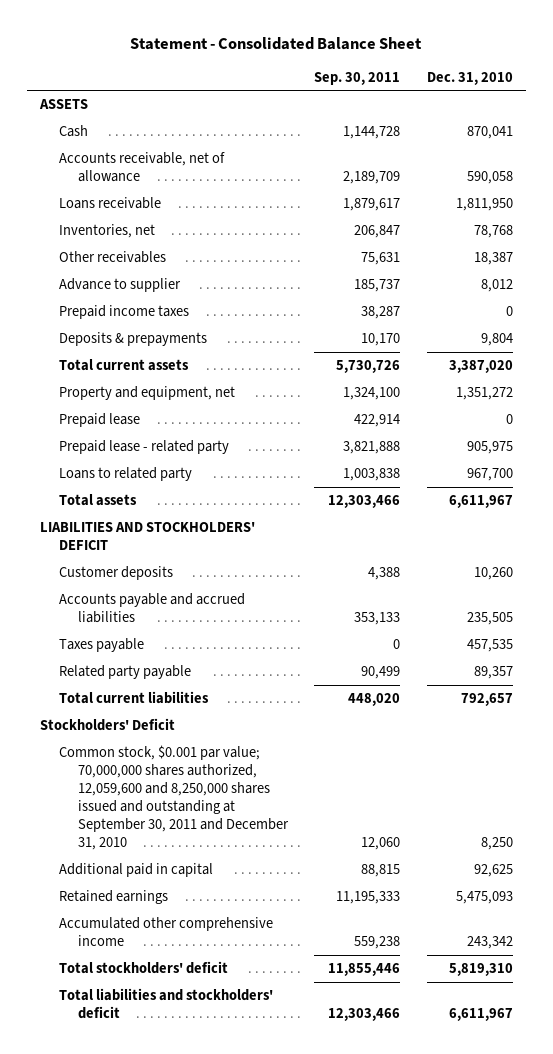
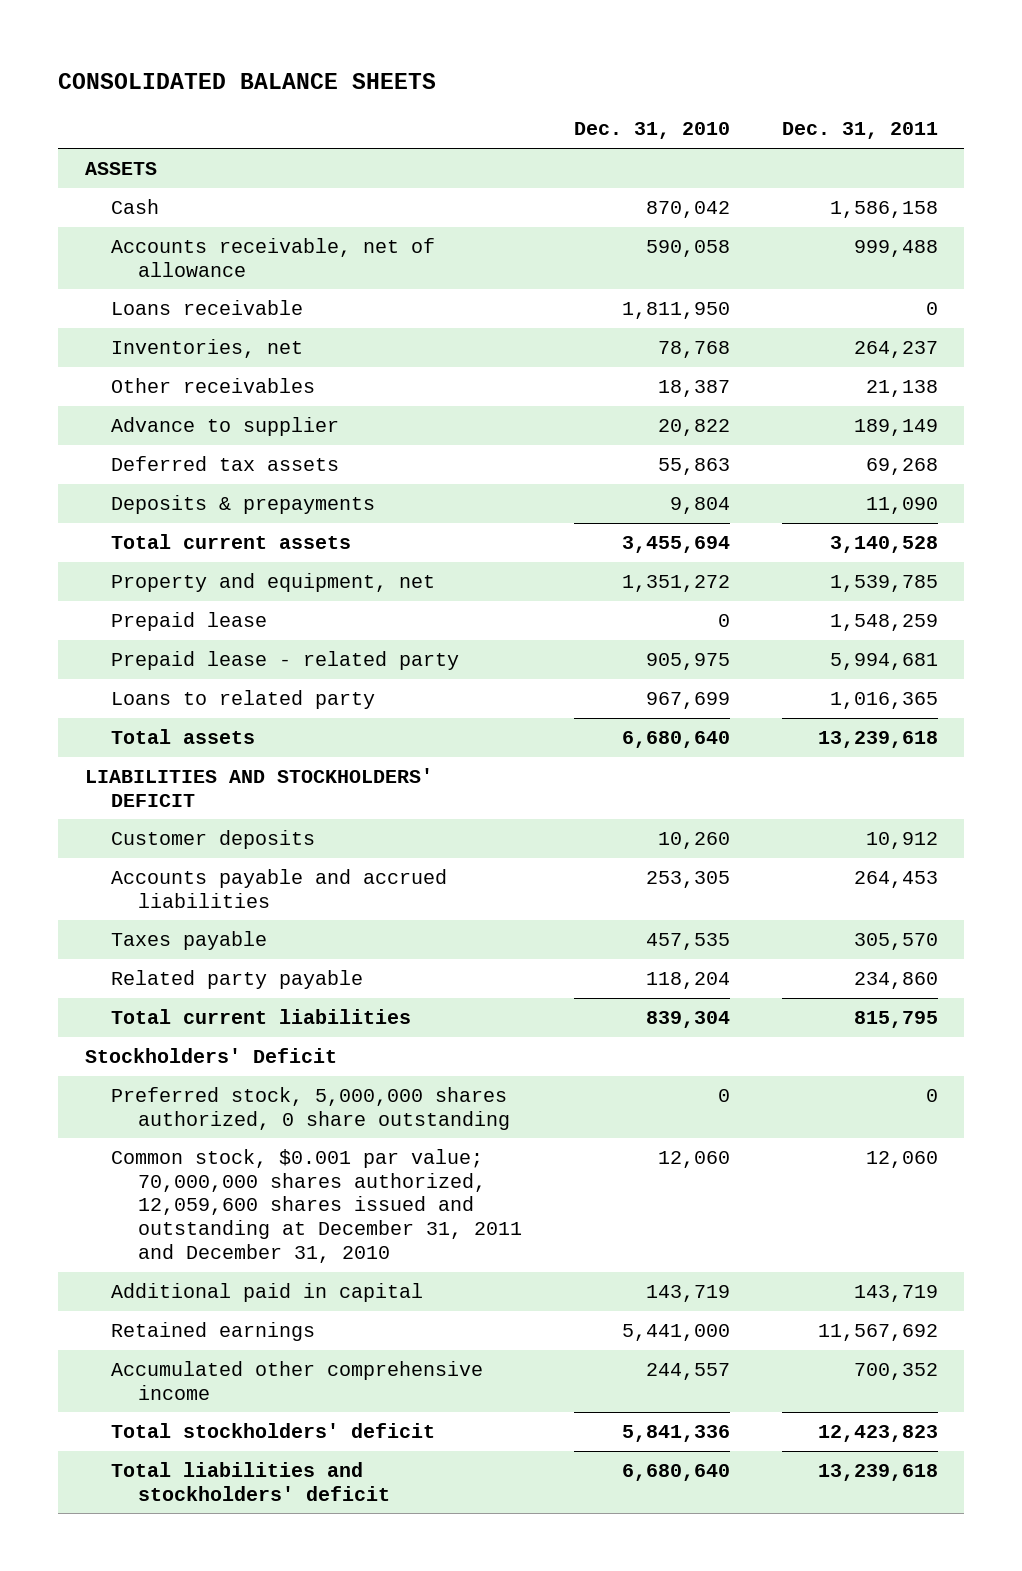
- Statement - Consolidated Balance Sheet
+ CONSOLIDATED BALANCE SHEETS
- | Sep. 30, 2011 | Dec. 31, 2010
+ | Dec. 31, 2010 | Dec. 31, 2011
- Cash | 1,144,728 | 870,041
+ Cash | 870,042 | 1,586,158
- Advance to supplier | 185,737 | 8,012
- Prepaid income taxes | 38,287 | 0
+ Advance to supplier | 20,822 | 189,149
+ Deferred tax assets | 55,863 | 69,268
- Total current assets | 5,730,726 | 3,387,020
+ Total current assets | 3,455,694 | 3,140,528
- Loans to related party | 1,003,838 | 967,700
- Total assets | 12,303,466 | 6,611,967
+ Loans to related party | 967,699 | 1,016,365
+ Total assets | 6,680,640 | 13,239,618
- Accounts payable and accrued liabilities | 353,133 | 235,505
+ Accounts payable and accrued liabilities | 253,305 | 264,453
- Related party payable | 90,499 | 89,357
- Total current liabilities | 448,020 | 792,657
+ Related party payable | 118,204 | 234,860
+ Total current liabilities | 839,304 | 815,795
- Common stock, $0.001 par value; 70,000,000 shares authorized, 12,059,600 and 8,250,000 shares issued and outstanding at September 30, 2011 and December 31, 2010 | 12,060 | 8,250
- Additional paid in capital | 88,815 | 92,625
- Retained earnings | 11,195,333 | 5,475,093
- Accumulated other comprehensive income | 559,238 | 243,342
- Total stockholders' deficit | 11,855,446 | 5,819,310
- Total liabilities and stockholders' deficit | 12,303,466 | 6,611,967
+ Preferred stock, 5,000,000 shares authorized, 0 share outstanding | 0 | 0
+ Common stock, $0.001 par value; 70,000,000 shares authorized, 12,059,600 shares issued and outstanding at December 31, 2011 and December 31, 2010 | 12,060 | 12,060
+ Additional paid in capital | 143,719 | 143,719
+ Retained earnings | 5,441,000 | 11,567,692
+ Accumulated other comprehensive income | 244,557 | 700,352
+ Total stockholders' deficit | 5,841,336 | 12,423,823
+ Total liabilities and stockholders' deficit | 6,680,640 | 13,239,618

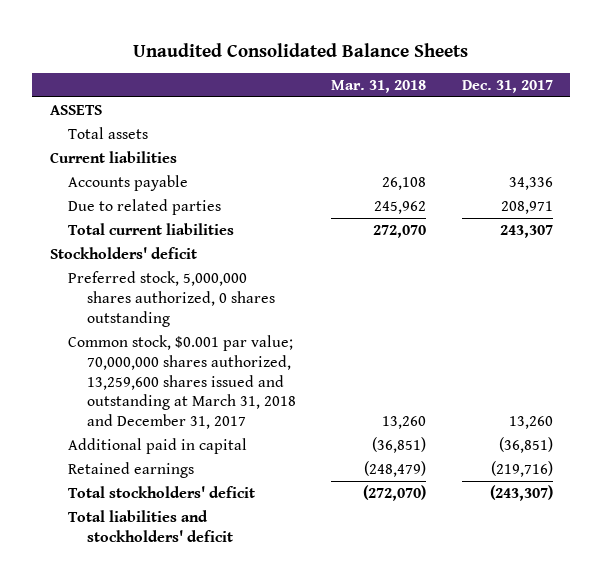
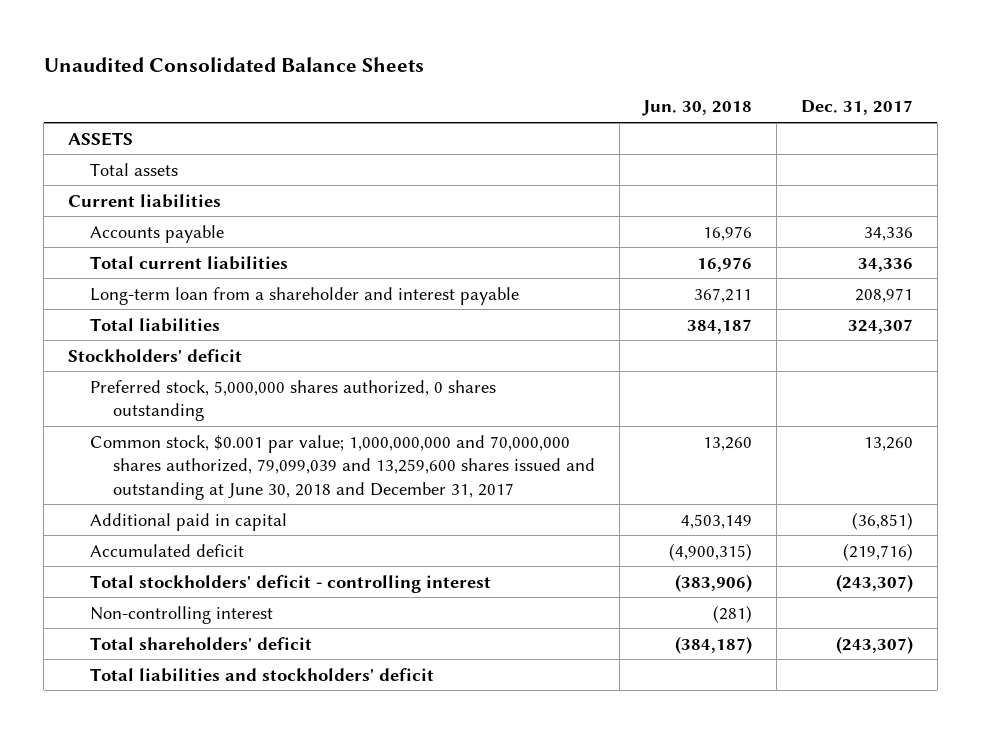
- | Mar. 31, 2018 | Dec. 31, 2017
+ | Jun. 30, 2018 | Dec. 31, 2017
- Due to related parties | 245,962 | 208,971
- Total current liabilities | 272,070 | 243,307
+ Total current liabilities | 16,976 | 34,336
+ Long-term loan from a shareholder and interest payable | 367,211 | 208,971
+ Total liabilities | 384,187 | 324,307
- Common stock, $0.001 par value; 70,000,000 shares authorized, 13,259,600 shares issued and outstanding at March 31, 2018 and December 31, 2017 | 13,260 | 13,260
+ Common stock, $0.001 par value; 1,000,000,000 and 70,000,000 shares authorized, 79,099,039 and 13,259,600 shares issued and outstanding at June 30, 2018 and December 31, 2017 | 13,260 | 13,260
- Retained earnings | (248,479) | (219,716)
- Total stockholders' deficit | (272,070) | (243,307)
+ Accumulated deficit | (4,900,315) | (219,716)
+ Total stockholders' deficit - controlling interest | (383,906) | (243,307)
+ Non-controlling interest | (281) |
+ Total shareholders' deficit | (384,187) | (243,307)

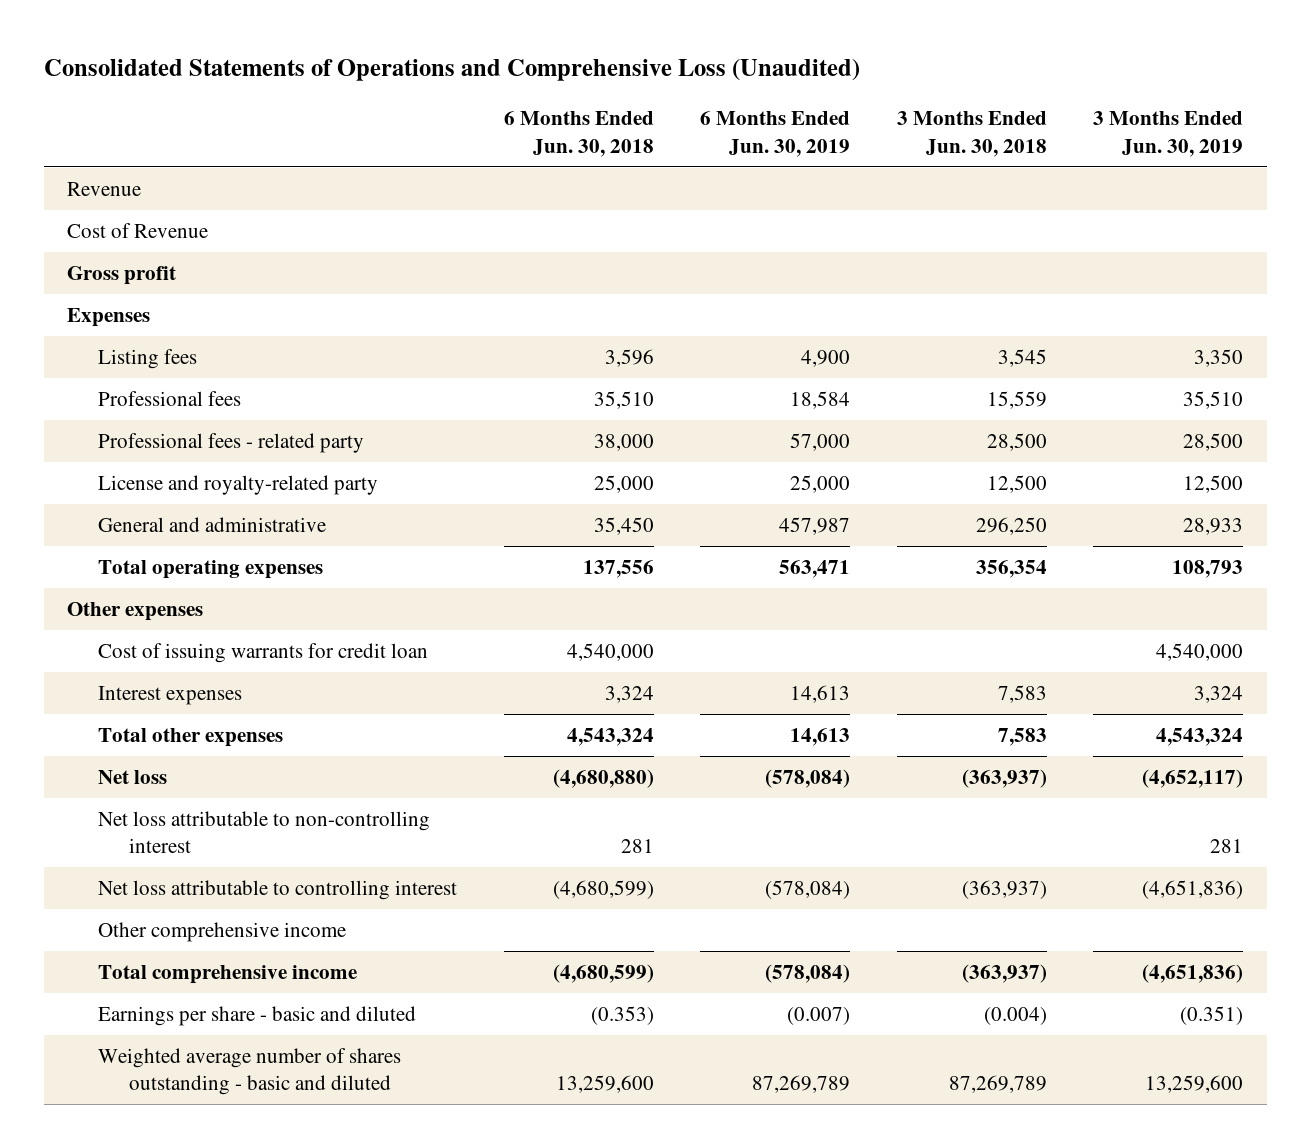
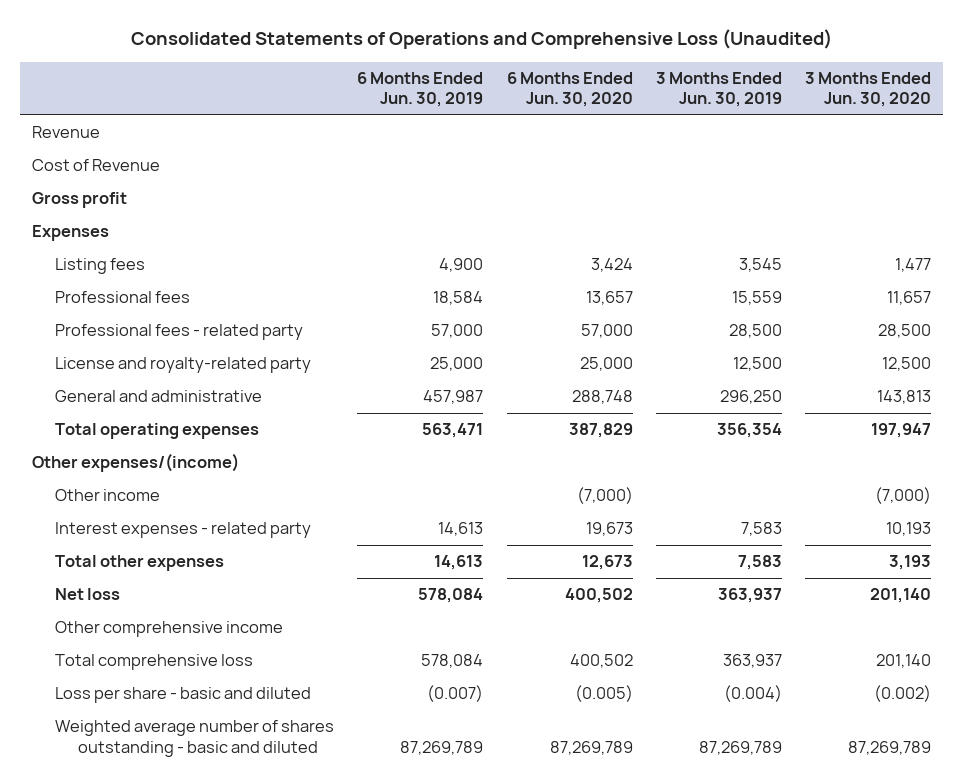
- | 6 Months Ended Jun. 30, 2018 | 6 Months Ended Jun. 30, 2019 | 3 Months Ended Jun. 30, 2018 | 3 Months Ended Jun. 30, 2019
+ | 6 Months Ended Jun. 30, 2019 | 6 Months Ended Jun. 30, 2020 | 3 Months Ended Jun. 30, 2019 | 3 Months Ended Jun. 30, 2020
- Listing fees | 3,596 | 4,900 | 3,545 | 3,350
- Professional fees | 35,510 | 18,584 | 15,559 | 35,510
+ Listing fees | 4,900 | 3,424 | 3,545 | 1,477
+ Professional fees | 18,584 | 13,657 | 15,559 | 11,657
- General and administrative | 35,450 | 457,987 | 296,250 | 28,933
- Total operating expenses | 137,556 | 563,471 | 356,354 | 108,793
- Other expenses
- Cost of issuing warrants for credit loan | 4,540,000 | | | 4,540,000
- Interest expenses | 3,324 | 14,613 | 7,583 | 3,324
- Total other expenses | 4,543,324 | 14,613 | 7,583 | 4,543,324
- Net loss | (4,680,880) | (578,084) | (363,937) | (4,652,117)
- Net loss attributable to non-controlling interest | 281 | | | 281
- Net loss attributable to controlling interest | (4,680,599) | (578,084) | (363,937) | (4,651,836)
+ General and administrative | 457,987 | 288,748 | 296,250 | 143,813
+ Total operating expenses | 563,471 | 387,829 | 356,354 | 197,947
+ Other expenses/(income)
+ Other income | | (7,000) | | (7,000)
+ Interest expenses - related party | 14,613 | 19,673 | 7,583 | 10,193
+ Total other expenses | 14,613 | 12,673 | 7,583 | 3,193
+ Net loss | 578,084 | 400,502 | 363,937 | 201,140
- Total comprehensive income | (4,680,599) | (578,084) | (363,937) | (4,651,836)
- Earnings per share - basic and diluted | (0.353) | (0.007) | (0.004) | (0.351)
- Weighted average number of shares outstanding - basic and diluted | 13,259,600 | 87,269,789 | 87,269,789 | 13,259,600
+ Total comprehensive loss | 578,084 | 400,502 | 363,937 | 201,140
+ Loss per share - basic and diluted | (0.007) | (0.005) | (0.004) | (0.002)
+ Weighted average number of shares outstanding - basic and diluted | 87,269,789 | 87,269,789 | 87,269,789 | 87,269,789

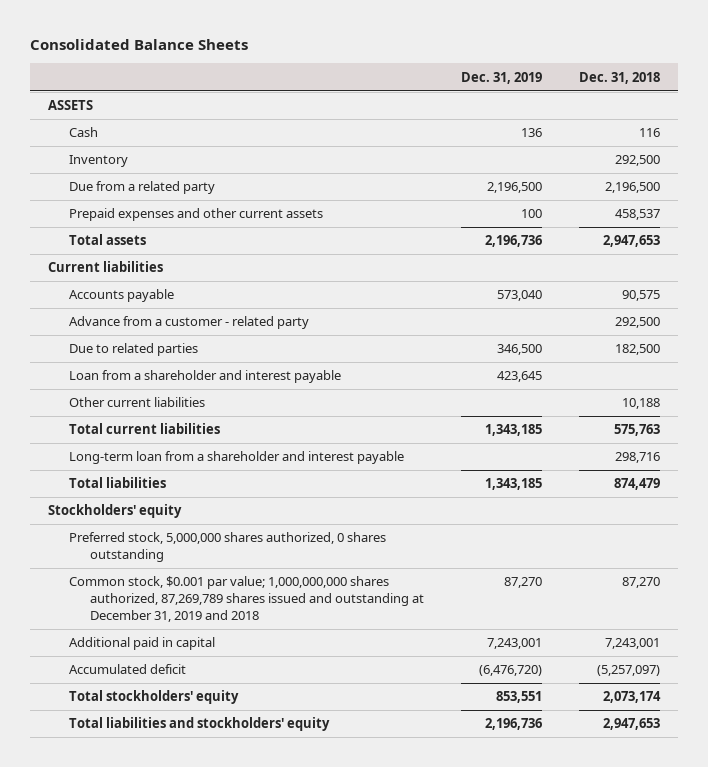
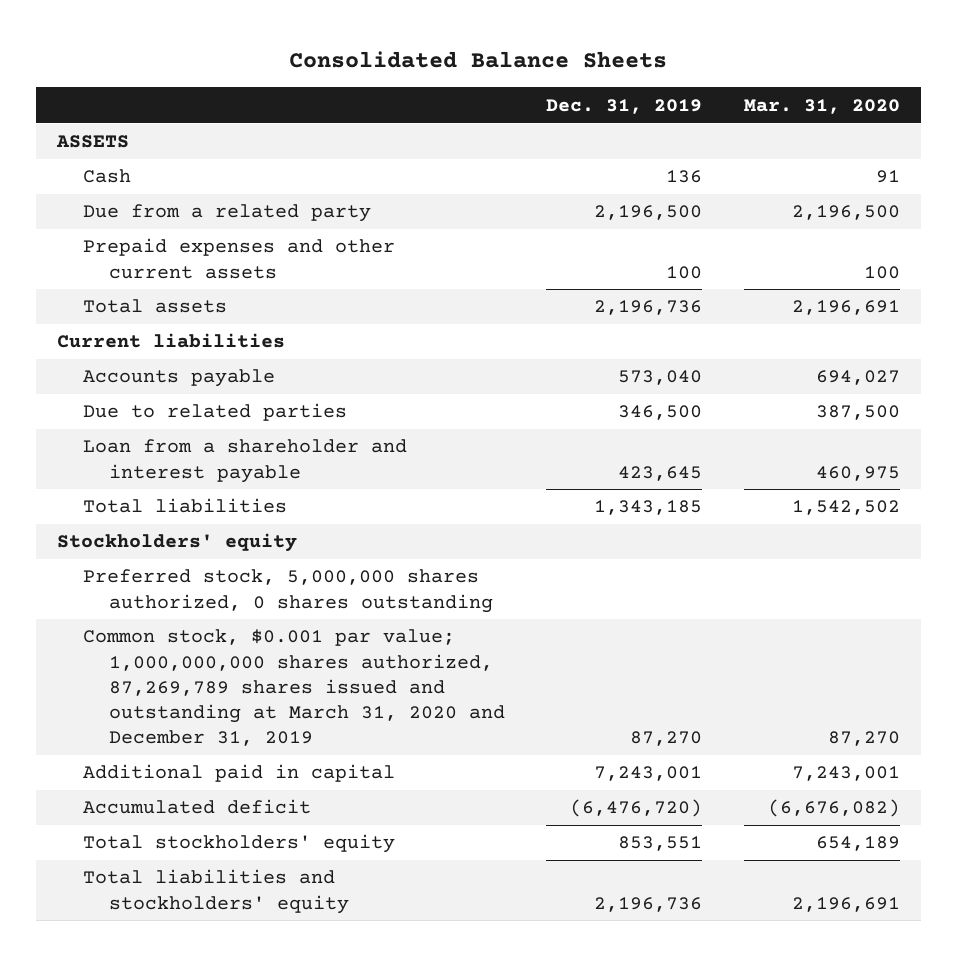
- | Dec. 31, 2019 | Dec. 31, 2018
+ | Dec. 31, 2019 | Mar. 31, 2020
- Inventory | | 292,500
- Advance from a customer - related party | | 292,500
- Other current liabilities | | 10,188
- Total current liabilities | 1,343,185 | 575,763
- Long-term loan from a shareholder and interest payable | | 298,716
- Common stock, $0.001 par value; 1,000,000,000 shares authorized, 87,269,789 shares issued and outstanding at December 31, 2019 and 2018 | 87,270 | 87,270
+ Common stock, $0.001 par value; 1,000,000,000 shares authorized, 87,269,789 shares issued and outstanding at March 31, 2020 and December 31, 2019 | 87,270 | 87,270

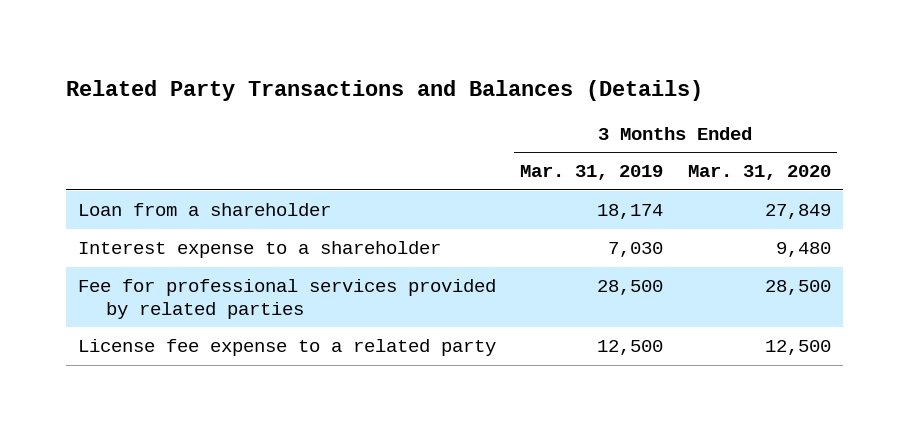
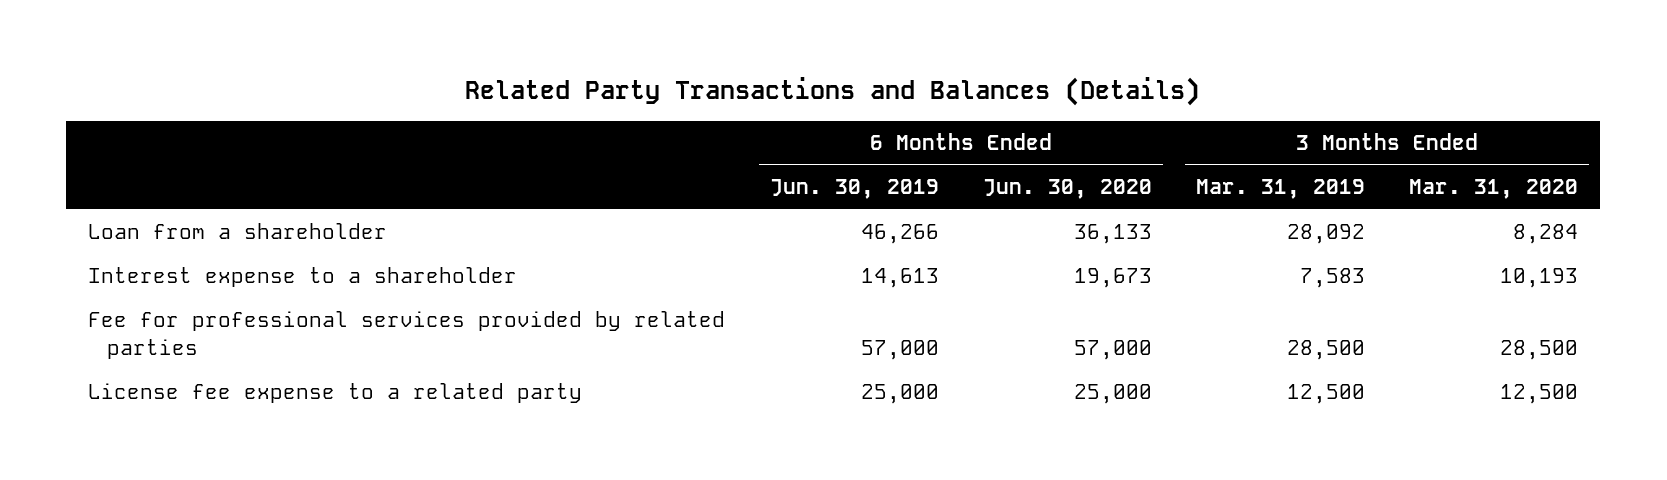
- | 3 Months Ended Mar. 31, 2019 | 3 Months Ended Mar. 31, 2020
+ | 6 Months Ended Jun. 30, 2019 | 6 Months Ended Jun. 30, 2020 | 3 Months Ended Mar. 31, 2019 | 3 Months Ended Mar. 31, 2020
- Loan from a shareholder | 18,174 | 27,849
- Interest expense to a shareholder | 7,030 | 9,480
+ Loan from a shareholder | 46,266 | 36,133 | 28,092 | 8,284
+ Interest expense to a shareholder | 14,613 | 19,673 | 7,583 | 10,193

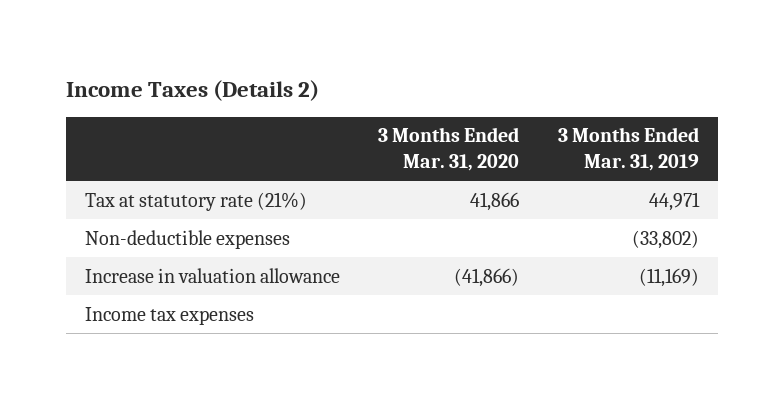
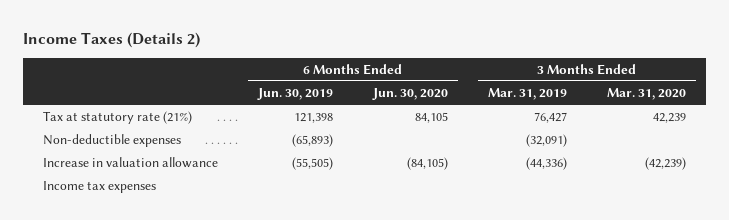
- | 3 Months Ended Mar. 31, 2020 | 3 Months Ended Mar. 31, 2019
+ | 6 Months Ended Jun. 30, 2019 | 6 Months Ended Jun. 30, 2020 | 3 Months Ended Mar. 31, 2019 | 3 Months Ended Mar. 31, 2020
- Tax at statutory rate (21%) | 41,866 | 44,971
- Non-deductible expenses | | (33,802)
- Increase in valuation allowance | (41,866) | (11,169)
+ Tax at statutory rate (21%) | 121,398 | 84,105 | 76,427 | 42,239
+ Non-deductible expenses | (65,893) | | (32,091) |
+ Increase in valuation allowance | (55,505) | (84,105) | (44,336) | (42,239)

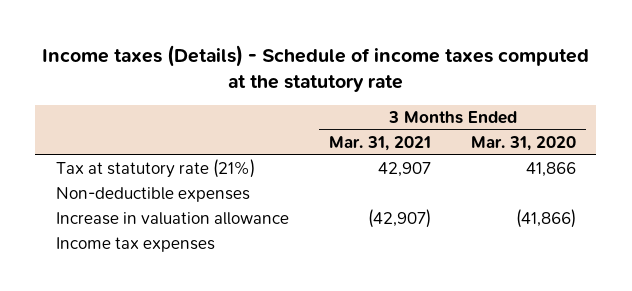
- Income Taxes (Details 2)
+ Income taxes (Details) - Schedule of income taxes computed at the statutory rate
- | 6 Months Ended Jun. 30, 2019 | 6 Months Ended Jun. 30, 2020 | 3 Months Ended Mar. 31, 2019 | 3 Months Ended Mar. 31, 2020
+ | 3 Months Ended Mar. 31, 2021 | 3 Months Ended Mar. 31, 2020
- Tax at statutory rate (21%) | 121,398 | 84,105 | 76,427 | 42,239
+ Tax at statutory rate (21%) | 42,907 | 41,866
- Increase in valuation allowance | (55,505) | (84,105) | (44,336) | (42,239)
+ Increase in valuation allowance | (42,907) | (41,866)

